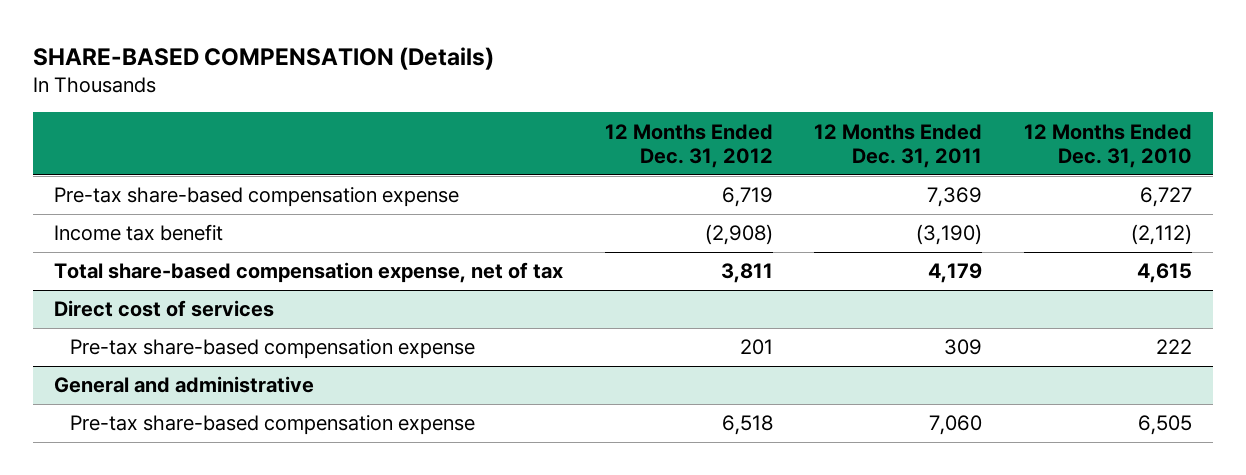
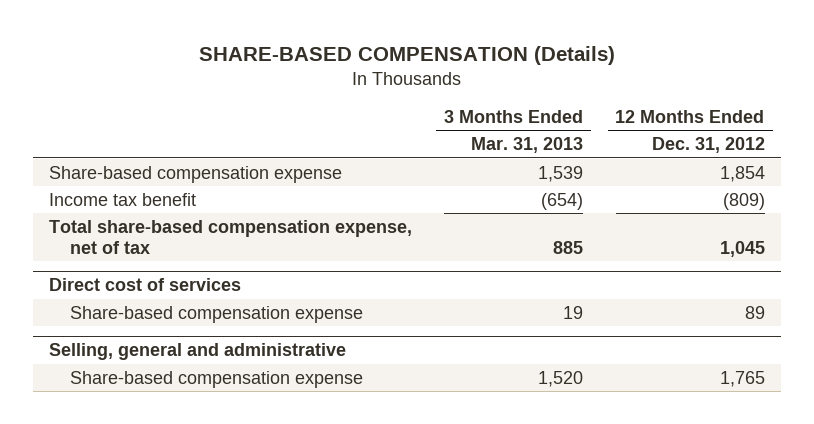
- | 12 Months Ended Dec. 31, 2012 | 12 Months Ended Dec. 31, 2011 | 12 Months Ended Dec. 31, 2010
+ | 3 Months Ended Mar. 31, 2013 | 12 Months Ended Dec. 31, 2012
- Pre-tax share-based compensation expense | 6,719 | 7,369 | 6,727
- Income tax benefit | (2,908) | (3,190) | (2,112)
- Total share-based compensation expense, net of tax | 3,811 | 4,179 | 4,615
+ Share-based compensation expense | 1,539 | 1,854
+ Income tax benefit | (654) | (809)
+ Total share-based compensation expense, net of tax | 885 | 1,045
@ Direct cost of services
- Pre-tax share-based compensation expense | 201 | 309 | 222
- General and administrative
- Pre-tax share-based compensation expense | 6,518 | 7,060 | 6,505
@ Direct cost of services
+ Share-based compensation expense | 19 | 89
+ Selling, general and administrative
+ Share-based compensation expense | 1,520 | 1,765

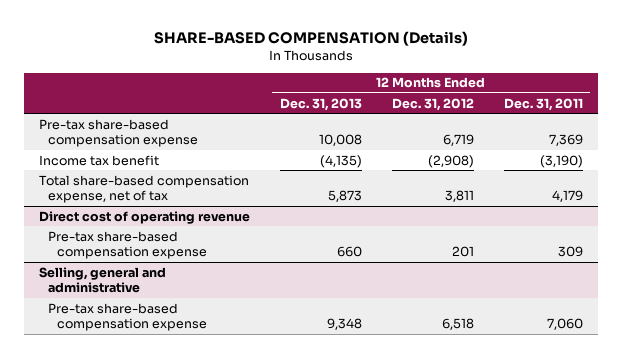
- | 3 Months Ended Mar. 31, 2013 | 12 Months Ended Dec. 31, 2012
+ | 12 Months Ended Dec. 31, 2013 | 12 Months Ended Dec. 31, 2012 | 12 Months Ended Dec. 31, 2011
- Share-based compensation expense | 1,539 | 1,854
- Income tax benefit | (654) | (809)
- Total share-based compensation expense, net of tax | 885 | 1,045
- Direct cost of services
- Share-based compensation expense | 19 | 89
+ Pre-tax share-based compensation expense | 10,008 | 6,719 | 7,369
+ Income tax benefit | (4,135) | (2,908) | (3,190)
+ Total share-based compensation expense, net of tax | 5,873 | 3,811 | 4,179
+ Direct cost of operating revenue
+ Pre-tax share-based compensation expense | 660 | 201 | 309
@ Selling, general and administrative
- Share-based compensation expense | 1,520 | 1,765
+ Pre-tax share-based compensation expense | 9,348 | 6,518 | 7,060

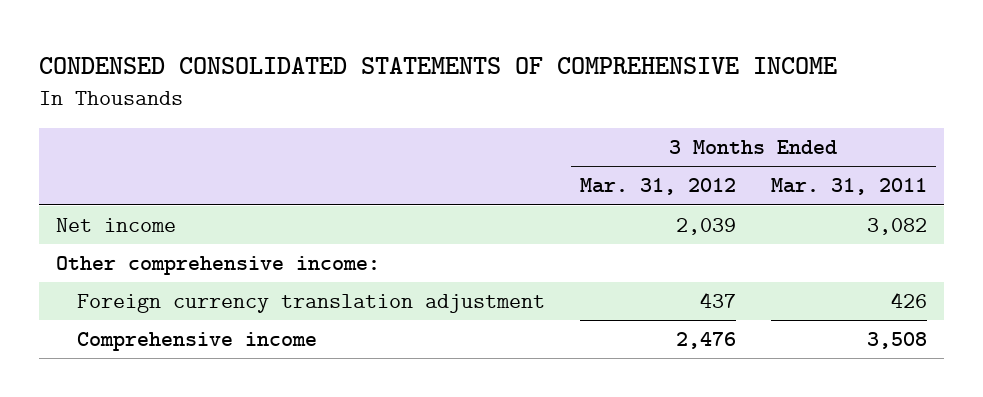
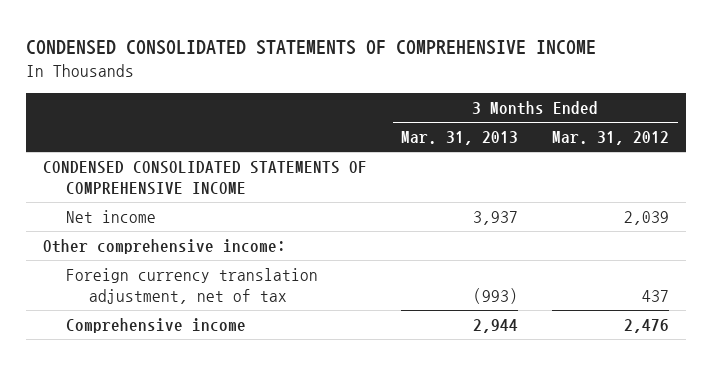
- | 3 Months Ended Mar. 31, 2012 | 3 Months Ended Mar. 31, 2011
+ | 3 Months Ended Mar. 31, 2013 | 3 Months Ended Mar. 31, 2012
+ CONDENSED CONSOLIDATED STATEMENTS OF COMPREHENSIVE INCOME
- Foreign currency translation adjustment | 437 | 426
+ Foreign currency translation adjustment, net of tax | (993) | 437

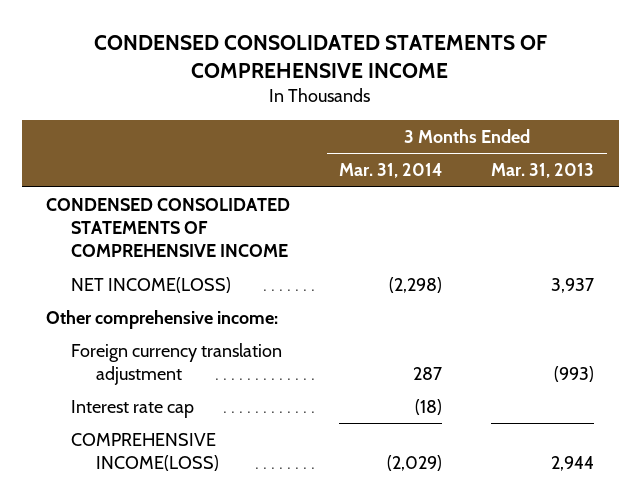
- | 3 Months Ended Mar. 31, 2013 | 3 Months Ended Mar. 31, 2012
+ | 3 Months Ended Mar. 31, 2014 | 3 Months Ended Mar. 31, 2013
- Net income | 3,937 | 2,039
+ NET INCOME(LOSS) | (2,298) | 3,937
- Foreign currency translation adjustment, net of tax | (993) | 437
- Comprehensive income | 2,944 | 2,476
+ Foreign currency translation adjustment | 287 | (993)
+ Interest rate cap | (18) |
+ COMPREHENSIVE INCOME(LOSS) | (2,029) | 2,944

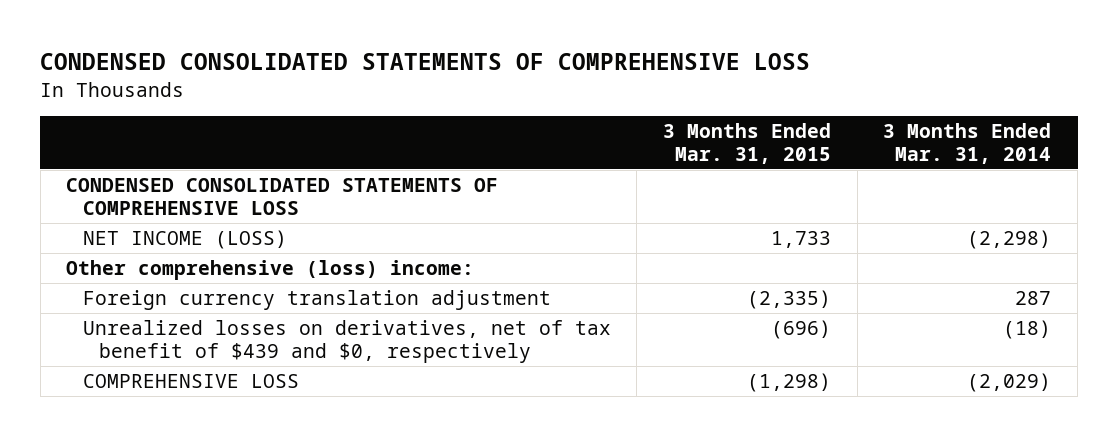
- CONDENSED CONSOLIDATED STATEMENTS OF COMPREHENSIVE INCOME
+ CONDENSED CONSOLIDATED STATEMENTS OF COMPREHENSIVE LOSS
- | 3 Months Ended Mar. 31, 2014 | 3 Months Ended Mar. 31, 2013
+ | 3 Months Ended Mar. 31, 2015 | 3 Months Ended Mar. 31, 2014
- CONDENSED CONSOLIDATED STATEMENTS OF COMPREHENSIVE INCOME
- NET INCOME(LOSS) | (2,298) | 3,937
- Other comprehensive income:
+ CONDENSED CONSOLIDATED STATEMENTS OF COMPREHENSIVE LOSS
+ NET INCOME (LOSS) | 1,733 | (2,298)
+ Other comprehensive (loss) income:
- Interest rate cap | (18) |
- COMPREHENSIVE INCOME(LOSS) | (2,029) | 2,944
+ Unrealized losses on derivatives, net of tax benefit of $439 and $0, respectively | (696) | (18)
+ COMPREHENSIVE LOSS | (1,298) | (2,029)

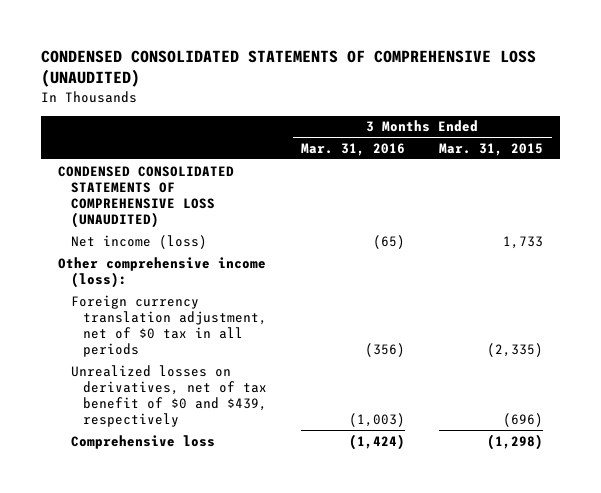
- CONDENSED CONSOLIDATED STATEMENTS OF COMPREHENSIVE LOSS
+ CONDENSED CONSOLIDATED STATEMENTS OF COMPREHENSIVE LOSS (UNAUDITED)
- | 3 Months Ended Mar. 31, 2015 | 3 Months Ended Mar. 31, 2014
+ | 3 Months Ended Mar. 31, 2016 | 3 Months Ended Mar. 31, 2015
- CONDENSED CONSOLIDATED STATEMENTS OF COMPREHENSIVE LOSS
- NET INCOME (LOSS) | 1,733 | (2,298)
- Other comprehensive (loss) income:
- Foreign currency translation adjustment | (2,335) | 287
- Unrealized losses on derivatives, net of tax benefit of $439 and $0, respectively | (696) | (18)
- COMPREHENSIVE LOSS | (1,298) | (2,029)
+ CONDENSED CONSOLIDATED STATEMENTS OF COMPREHENSIVE LOSS (UNAUDITED)
+ Net income (loss) | (65) | 1,733
+ Other comprehensive income (loss):
+ Foreign currency translation adjustment, net of $0 tax in all periods | (356) | (2,335)
+ Unrealized losses on derivatives, net of tax benefit of $0 and $439, respectively | (1,003) | (696)
+ Comprehensive loss | (1,424) | (1,298)

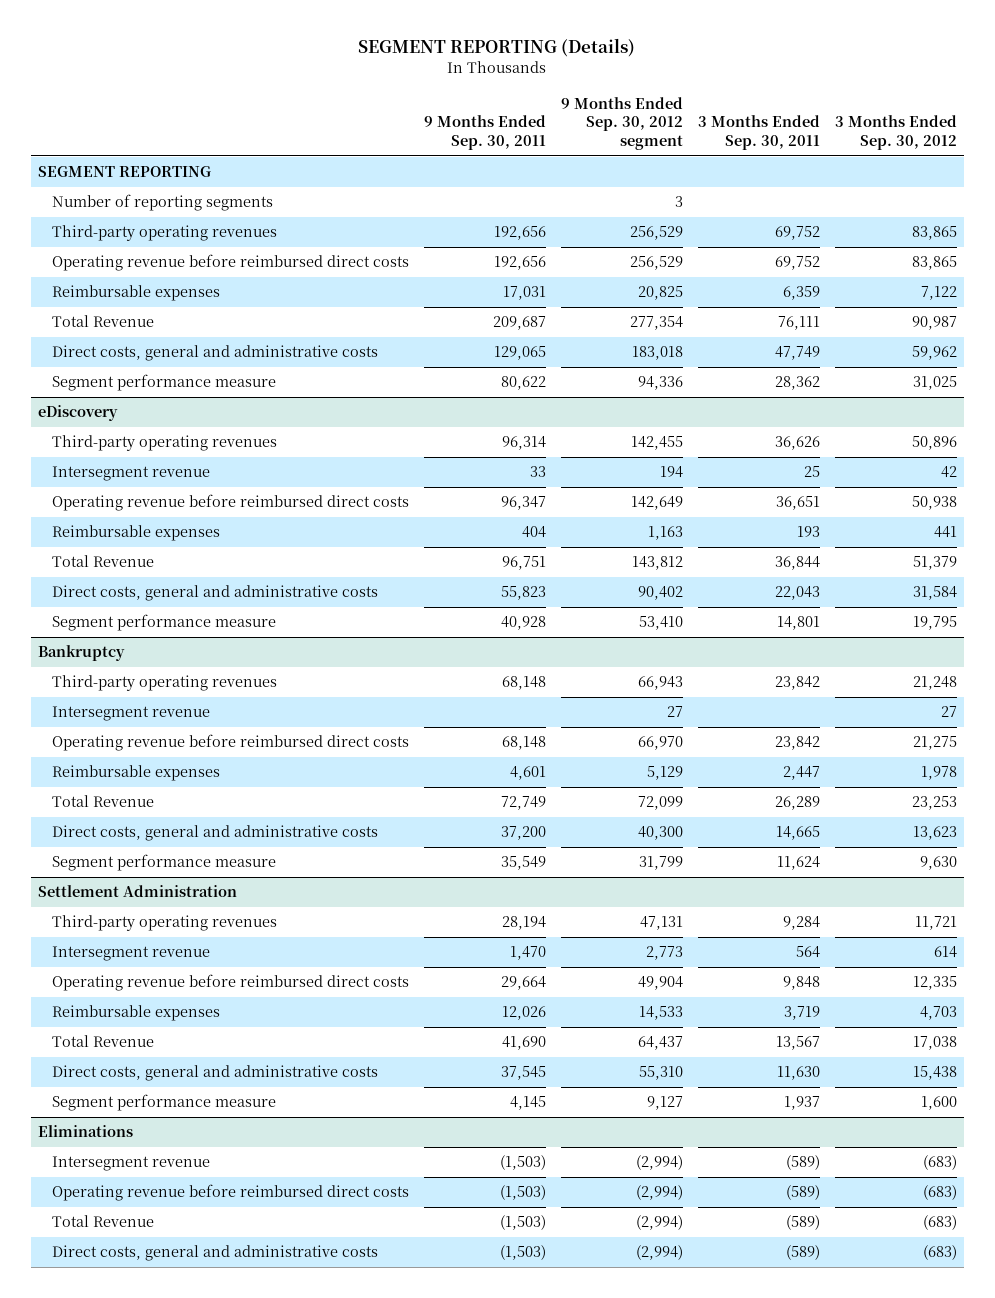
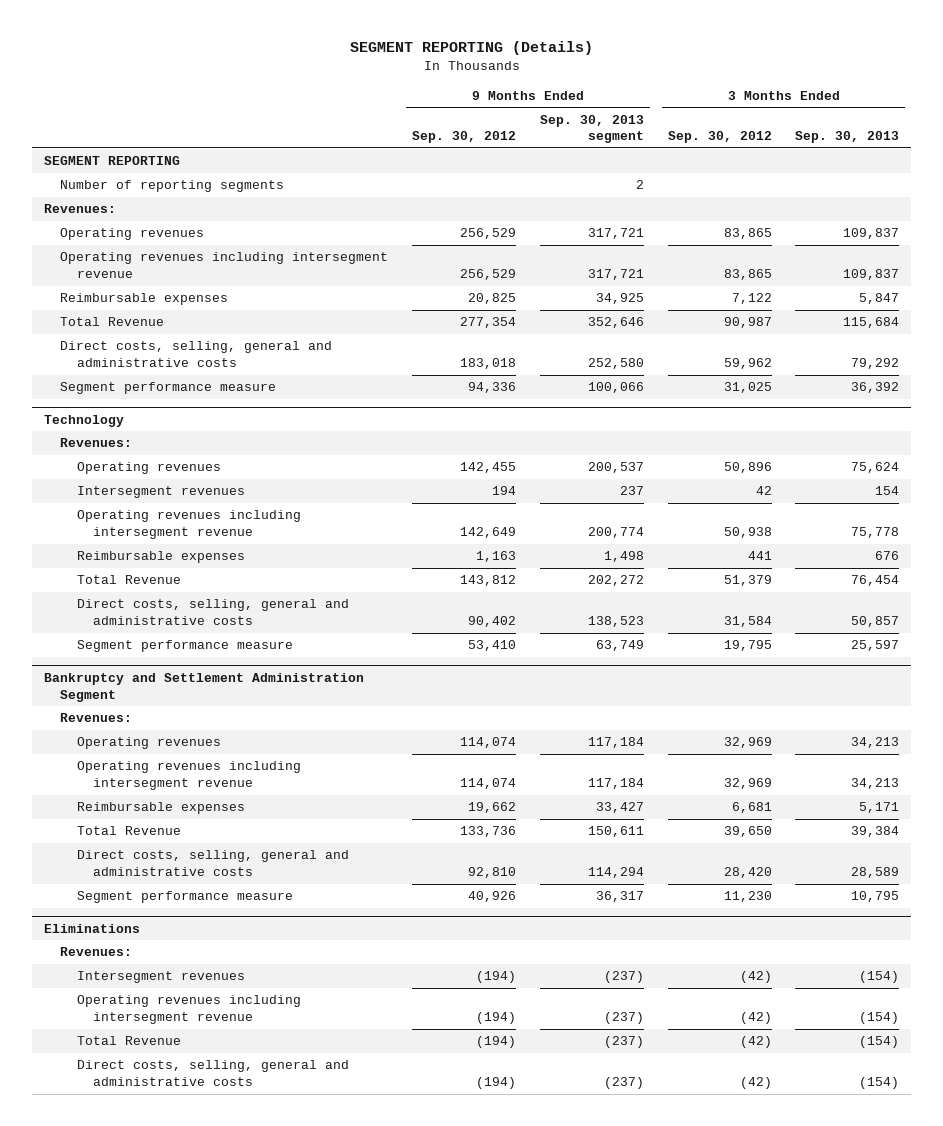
- | 9 Months Ended Sep. 30, 2011 | 9 Months Ended Sep. 30, 2012 segment | 3 Months Ended Sep. 30, 2011 | 3 Months Ended Sep. 30, 2012
+ | 9 Months Ended Sep. 30, 2012 | 9 Months Ended Sep. 30, 2013 segment | 3 Months Ended Sep. 30, 2012 | 3 Months Ended Sep. 30, 2013
- Third-party operating revenues | 192,656 | 256,529 | 69,752 | 83,865
- Operating revenue before reimbursed direct costs | 192,656 | 256,529 | 69,752 | 83,865
+ Revenues:
+ Operating revenues | 256,529 | 317,721 | 83,865 | 109,837
+ Operating revenues including intersegment revenue | 256,529 | 317,721 | 83,865 | 109,837
- Direct costs, general and administrative costs | 129,065 | 183,018 | 47,749 | 59,962
+ Direct costs, selling, general and administrative costs | 183,018 | 252,580 | 59,962 | 79,292
- eDiscovery
- Third-party operating revenues | 96,314 | 142,455 | 36,626 | 50,896
- Intersegment revenue | 33 | 194 | 25 | 42
- Operating revenue before reimbursed direct costs | 96,347 | 142,649 | 36,651 | 50,938
+ Technology
+ Revenues:
+ Operating revenues | 142,455 | 200,537 | 50,896 | 75,624
+ Intersegment revenues | 194 | 237 | 42 | 154
+ Operating revenues including intersegment revenue | 142,649 | 200,774 | 50,938 | 75,778
- Direct costs, general and administrative costs | 55,823 | 90,402 | 22,043 | 31,584
+ Direct costs, selling, general and administrative costs | 90,402 | 138,523 | 31,584 | 50,857
- Bankruptcy
- Third-party operating revenues | 68,148 | 66,943 | 23,842 | 21,248
- Intersegment revenue | | 27 | | 27
- Operating revenue before reimbursed direct costs | 68,148 | 66,970 | 23,842 | 21,275
- Reimbursable expenses | 4,601 | 5,129 | 2,447 | 1,978
- Total Revenue | 72,749 | 72,099 | 26,289 | 23,253
- Direct costs, general and administrative costs | 37,200 | 40,300 | 14,665 | 13,623
- Segment performance measure | 35,549 | 31,799 | 11,624 | 9,630
- Settlement Administration
- Third-party operating revenues | 28,194 | 47,131 | 9,284 | 11,721
- Intersegment revenue | 1,470 | 2,773 | 564 | 614
- Operating revenue before reimbursed direct costs | 29,664 | 49,904 | 9,848 | 12,335
- Reimbursable expenses | 12,026 | 14,533 | 3,719 | 4,703
- Total Revenue | 41,690 | 64,437 | 13,567 | 17,038
- Direct costs, general and administrative costs | 37,545 | 55,310 | 11,630 | 15,438
- Segment performance measure | 4,145 | 9,127 | 1,937 | 1,600
+ Bankruptcy and Settlement Administration Segment
+ Revenues:
+ Operating revenues | 114,074 | 117,184 | 32,969 | 34,213
+ Operating revenues including intersegment revenue | 114,074 | 117,184 | 32,969 | 34,213
+ Reimbursable expenses | 19,662 | 33,427 | 6,681 | 5,171
+ Total Revenue | 133,736 | 150,611 | 39,650 | 39,384
+ Direct costs, selling, general and administrative costs | 92,810 | 114,294 | 28,420 | 28,589
+ Segment performance measure | 40,926 | 36,317 | 11,230 | 10,795
@ Eliminations
- Intersegment revenue | (1,503) | (2,994) | (589) | (683)
- Operating revenue before reimbursed direct costs | (1,503) | (2,994) | (589) | (683)
- Total Revenue | (1,503) | (2,994) | (589) | (683)
- Direct costs, general and administrative costs | (1,503) | (2,994) | (589) | (683)
+ Revenues:
+ Intersegment revenues | (194) | (237) | (42) | (154)
+ Operating revenues including intersegment revenue | (194) | (237) | (42) | (154)
+ Total Revenue | (194) | (237) | (42) | (154)
+ Direct costs, selling, general and administrative costs | (194) | (237) | (42) | (154)

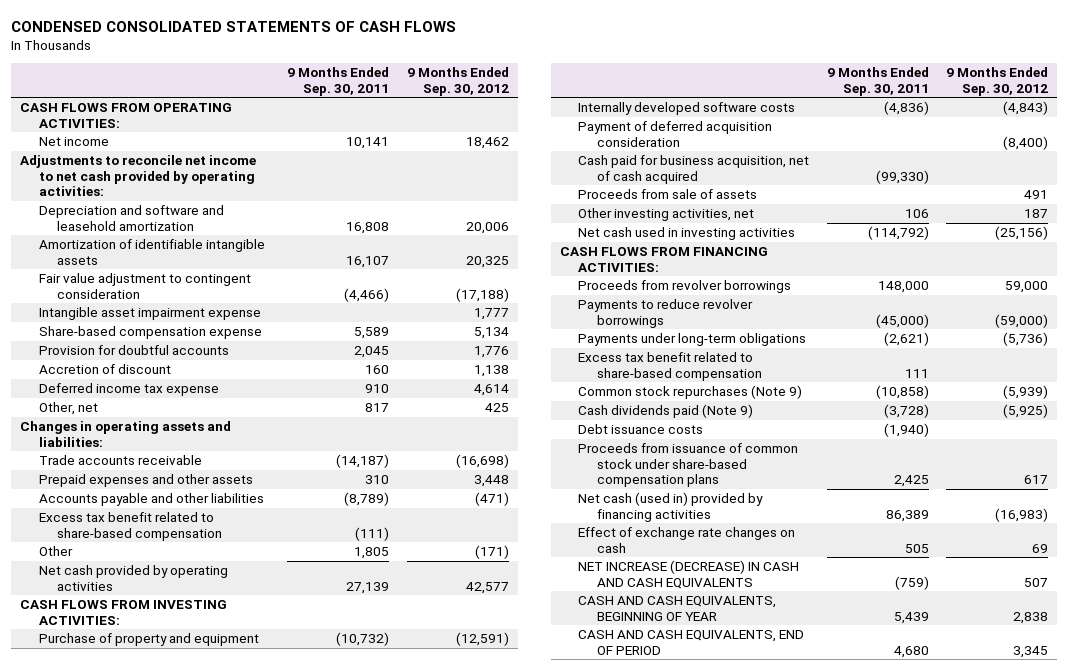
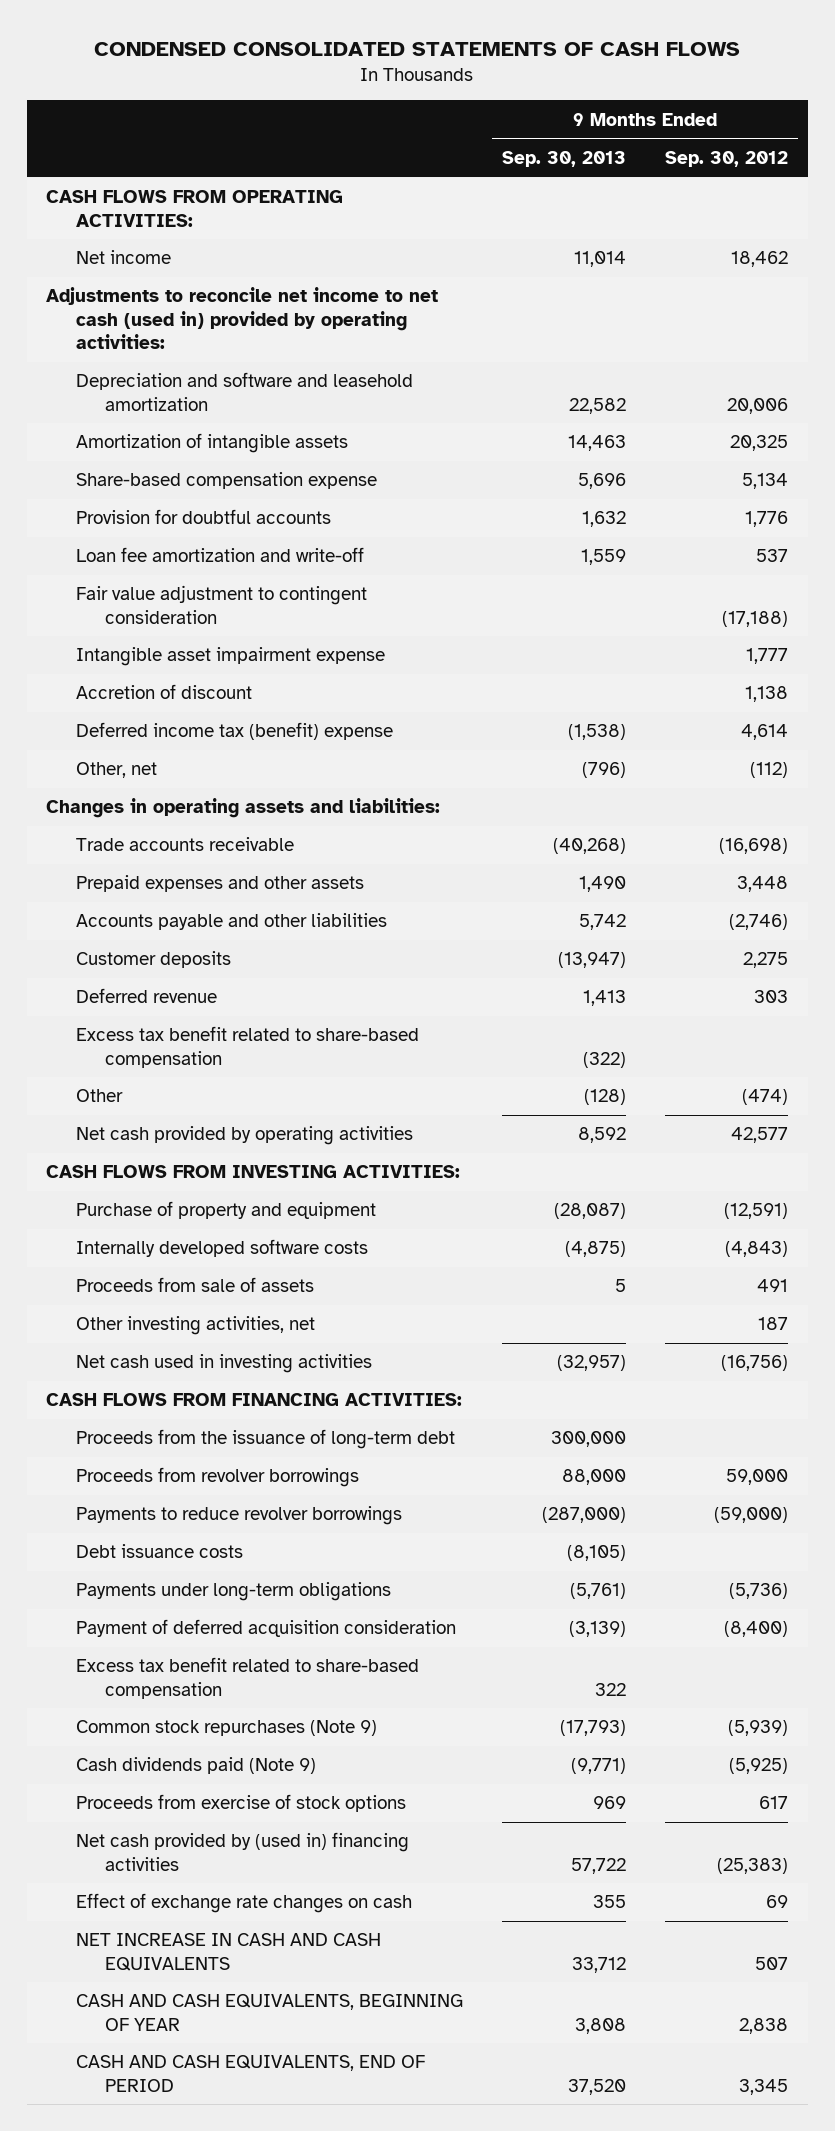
- | 9 Months Ended Sep. 30, 2011 | 9 Months Ended Sep. 30, 2012
+ | 9 Months Ended Sep. 30, 2013 | 9 Months Ended Sep. 30, 2012
- Adjustments to reconcile net income to net cash provided by operating activities:
+ Adjustments to reconcile net income to net cash (used in) provided by operating activities:
- Amortization of identifiable intangible assets | 16,107 | 20,325
+ Amortization of intangible assets | 14,463 | 20,325
+ Loan fee amortization and write-off | 1,559 | 537
moved down: Fair value adjustment to contingent consideration | | (17,188)
moved down: Intangible asset impairment expense | | 1,777
- Deferred income tax expense | 910 | 4,614
- Other, net | 817 | 425
+ Deferred income tax (benefit) expense | (1,538) | 4,614
+ Other, net | (796) | (112)
- Accounts payable and other liabilities | (8,789) | (471)
+ Accounts payable and other liabilities | 5,742 | (2,746)
+ Customer deposits | (13,947) | 2,275
+ Deferred revenue | 1,413 | 303
- Other | 1,805 | (171)
+ Other | (128) | (474)
- Cash paid for business acquisition, net of cash acquired | (99,330) |
- Net cash used in investing activities | (114,792) | (25,156)
+ Net cash used in investing activities | (32,957) | (16,756)
+ Proceeds from the issuance of long-term debt | 300,000 |
moved up: Debt issuance costs | (8,105) |
moved down: Payment of deferred acquisition consideration | (3,139) | (8,400)
- Proceeds from issuance of common stock under share-based compensation plans | 2,425 | 617
- Net cash (used in) provided by financing activities | 86,389 | (16,983)
+ Proceeds from exercise of stock options | 969 | 617
+ Net cash provided by (used in) financing activities | 57,722 | (25,383)
- NET INCREASE (DECREASE) IN CASH AND CASH EQUIVALENTS | (759) | 507
+ NET INCREASE IN CASH AND CASH EQUIVALENTS | 33,712 | 507

